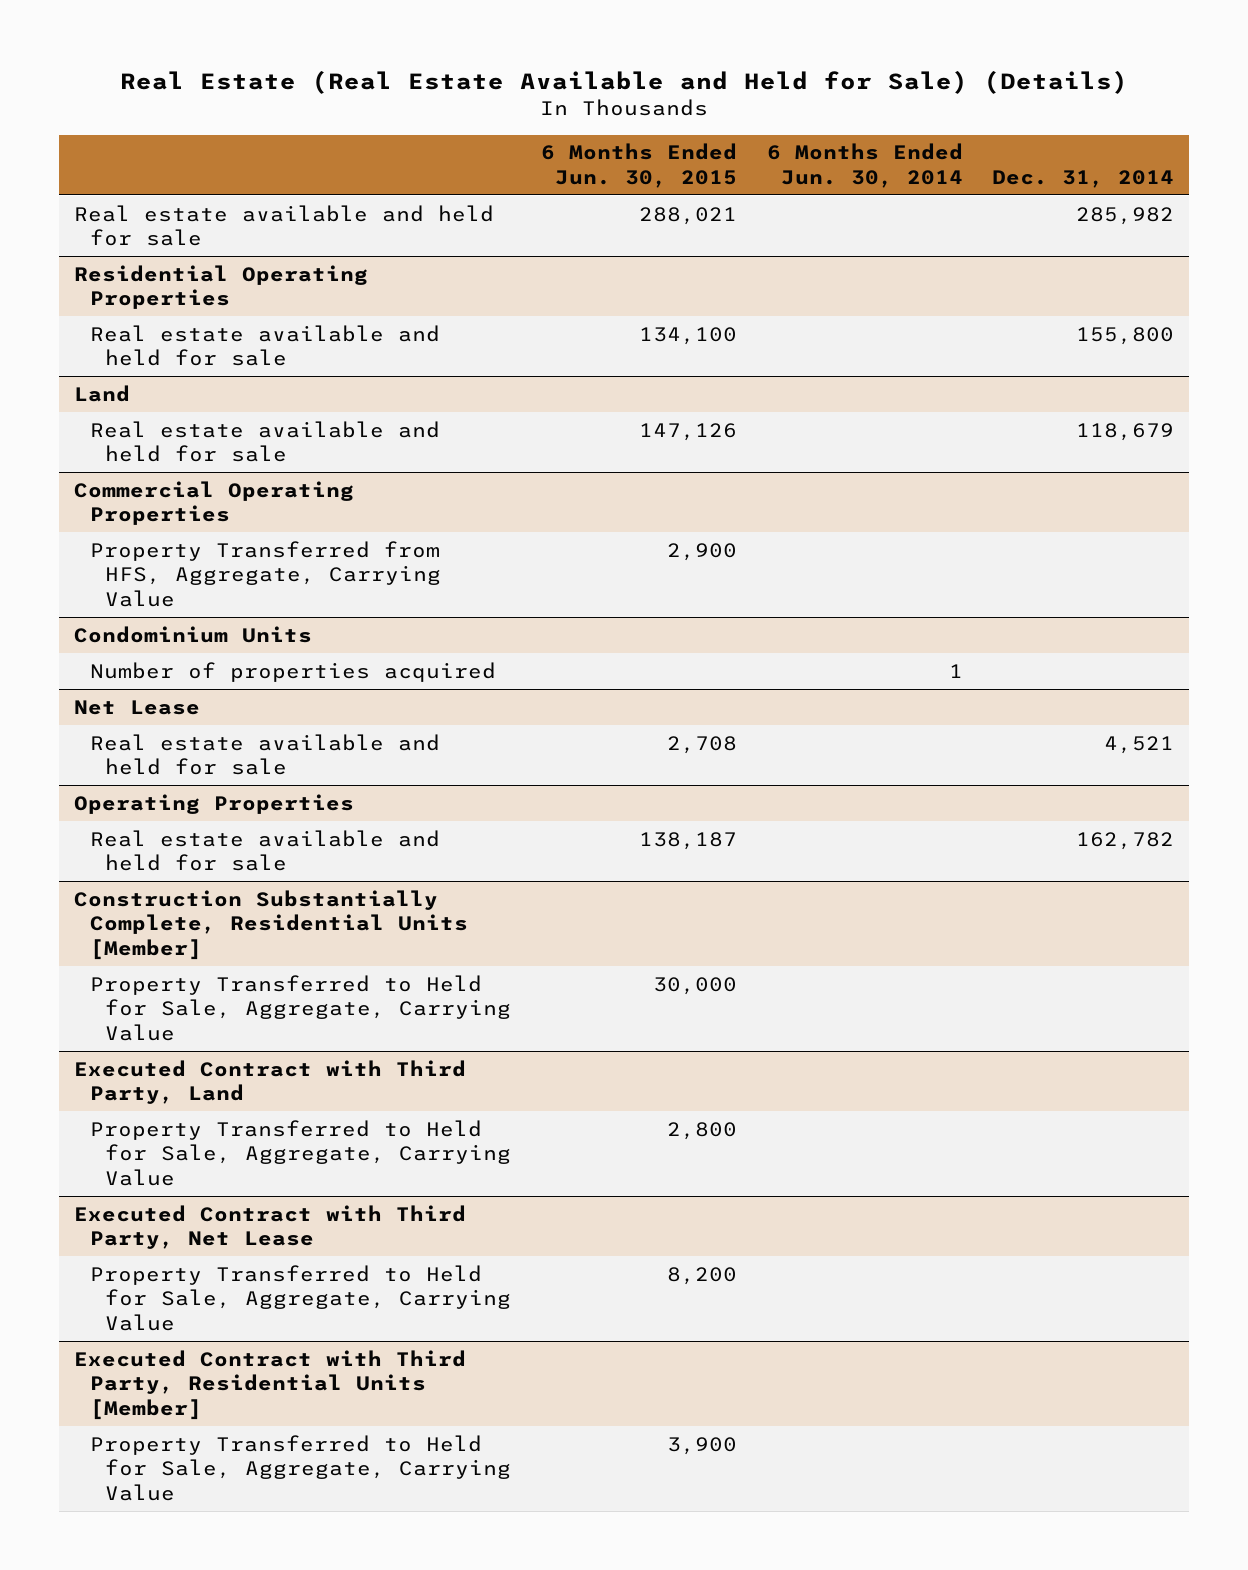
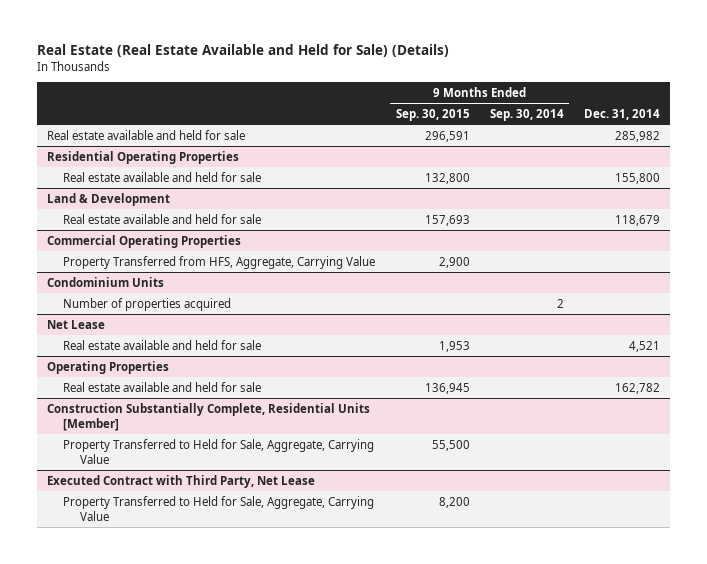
- | 6 Months Ended Jun. 30, 2015 | 6 Months Ended Jun. 30, 2014 | Dec. 31, 2014
+ | 9 Months Ended Sep. 30, 2015 | 9 Months Ended Sep. 30, 2014 | Dec. 31, 2014
- Land
+ Land & Development
- Executed Contract with Third Party, Land
- Property Transferred to Held for Sale, Aggregate, Carrying Value | 2,800 | |
- Executed Contract with Third Party, Residential Units [Member]
- Property Transferred to Held for Sale, Aggregate, Carrying Value | 3,900 | |

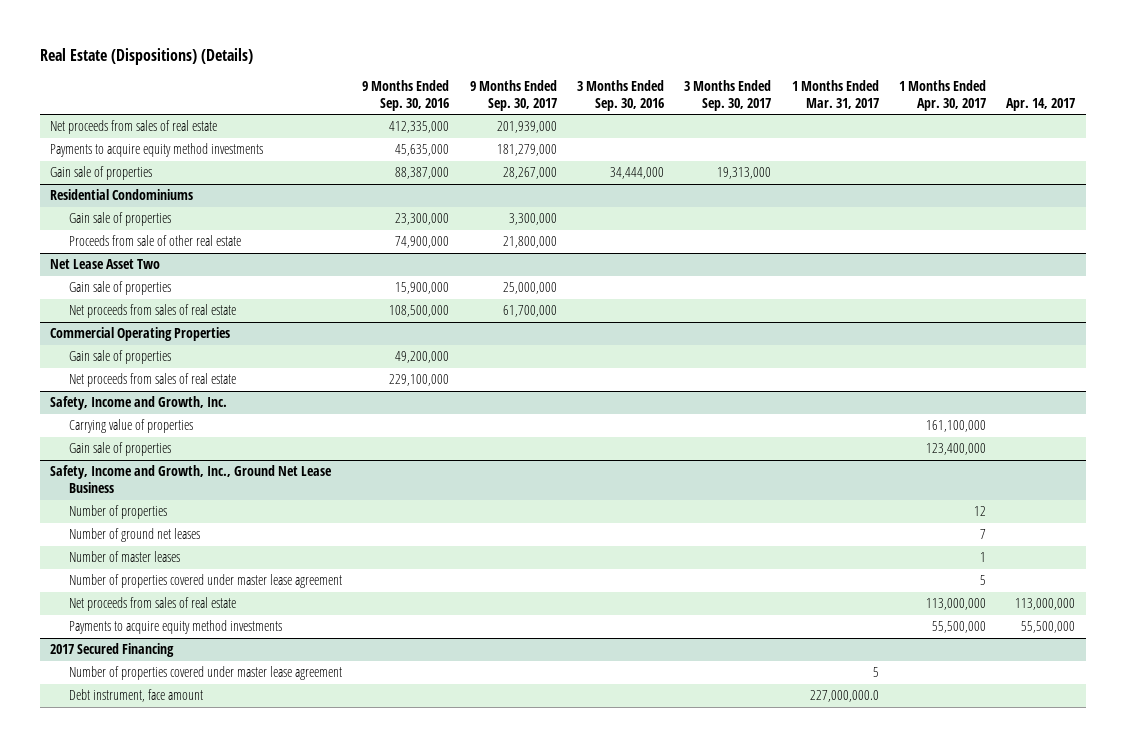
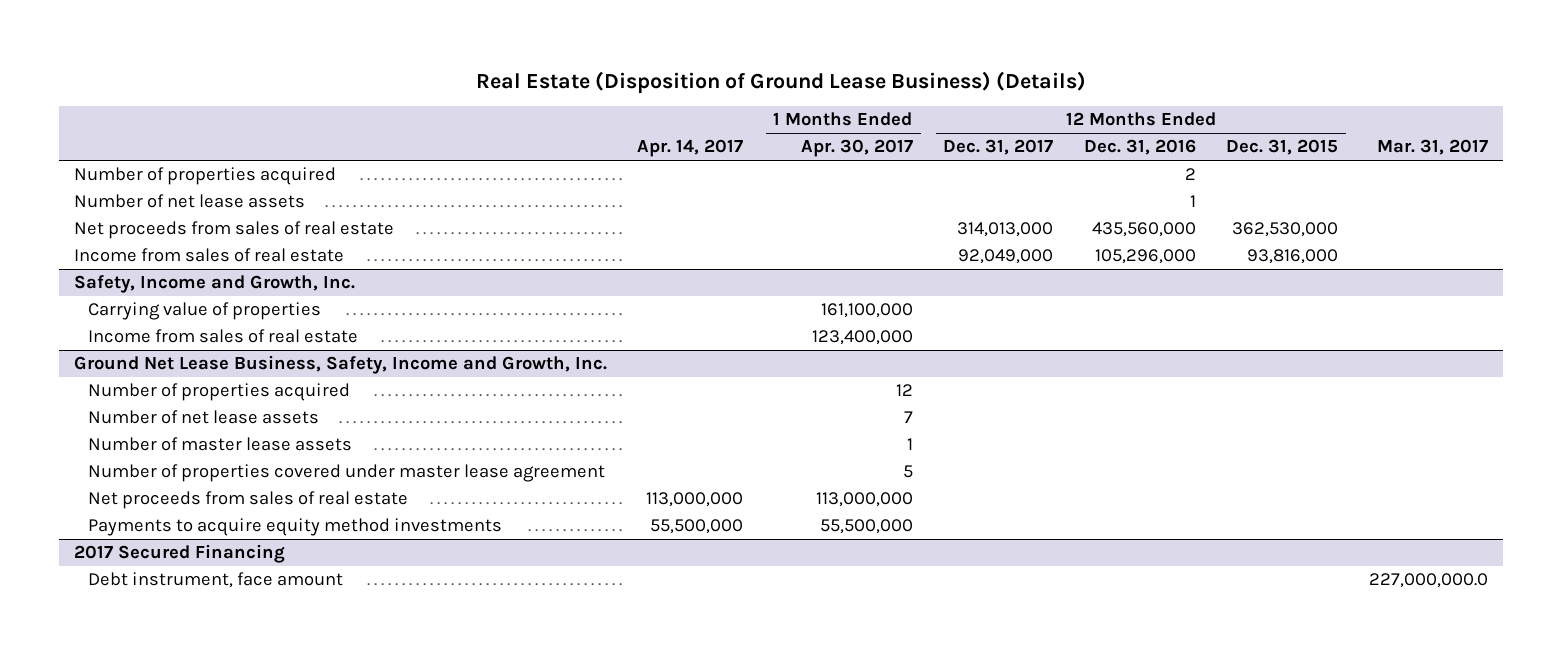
- Real Estate (Dispositions) (Details)
+ Real Estate (Disposition of Ground Lease Business) (Details)
- | 9 Months Ended Sep. 30, 2016 | 9 Months Ended Sep. 30, 2017 | 3 Months Ended Sep. 30, 2016 | 3 Months Ended Sep. 30, 2017 | 1 Months Ended Mar. 31, 2017 | 1 Months Ended Apr. 30, 2017 | Apr. 14, 2017
+ | Apr. 14, 2017 | 1 Months Ended Apr. 30, 2017 | 12 Months Ended Dec. 31, 2017 | 12 Months Ended Dec. 31, 2016 | 12 Months Ended Dec. 31, 2015 | Mar. 31, 2017
+ Number of properties acquired | | | | 2 | |
+ Number of net lease assets | | | | 1 | |
- Payments to acquire equity method investments | 45,635,000 | 181,279,000 | | | | |
- Gain sale of properties | 88,387,000 | 28,267,000 | 34,444,000 | 19,313,000 | | |
- Residential Condominiums
- Gain sale of properties | 23,300,000 | 3,300,000 | | | | |
- Proceeds from sale of other real estate | 74,900,000 | 21,800,000 | | | | |
- Net Lease Asset Two
- Gain sale of properties | 15,900,000 | 25,000,000 | | | | |
- Net proceeds from sales of real estate | 108,500,000 | 61,700,000 | | | | |
- Commercial Operating Properties
- Gain sale of properties | 49,200,000 | | | | | |
- Net proceeds from sales of real estate | 229,100,000 | | | | | |
+ Income from sales of real estate | | | 92,049,000 | 105,296,000 | 93,816,000 |
@ Safety, Income and Growth, Inc.
- Gain sale of properties | | | | | | 123,400,000 |
- Safety, Income and Growth, Inc., Ground Net Lease Business
- Number of properties | | | | | | 12 |
- Number of ground net leases | | | | | | 7 |
- Number of master leases | | | | | | 1 |
@ Safety, Income and Growth, Inc.
+ Income from sales of real estate | | 123,400,000 | | | |
+ Ground Net Lease Business, Safety, Income and Growth, Inc.
+ Number of properties acquired | | 12 | | | |
+ Number of net lease assets | | 7 | | | |
+ Number of master lease assets | | 1 | | | |
@ 2017 Secured Financing
- Number of properties covered under master lease agreement | | | | | 5 | |

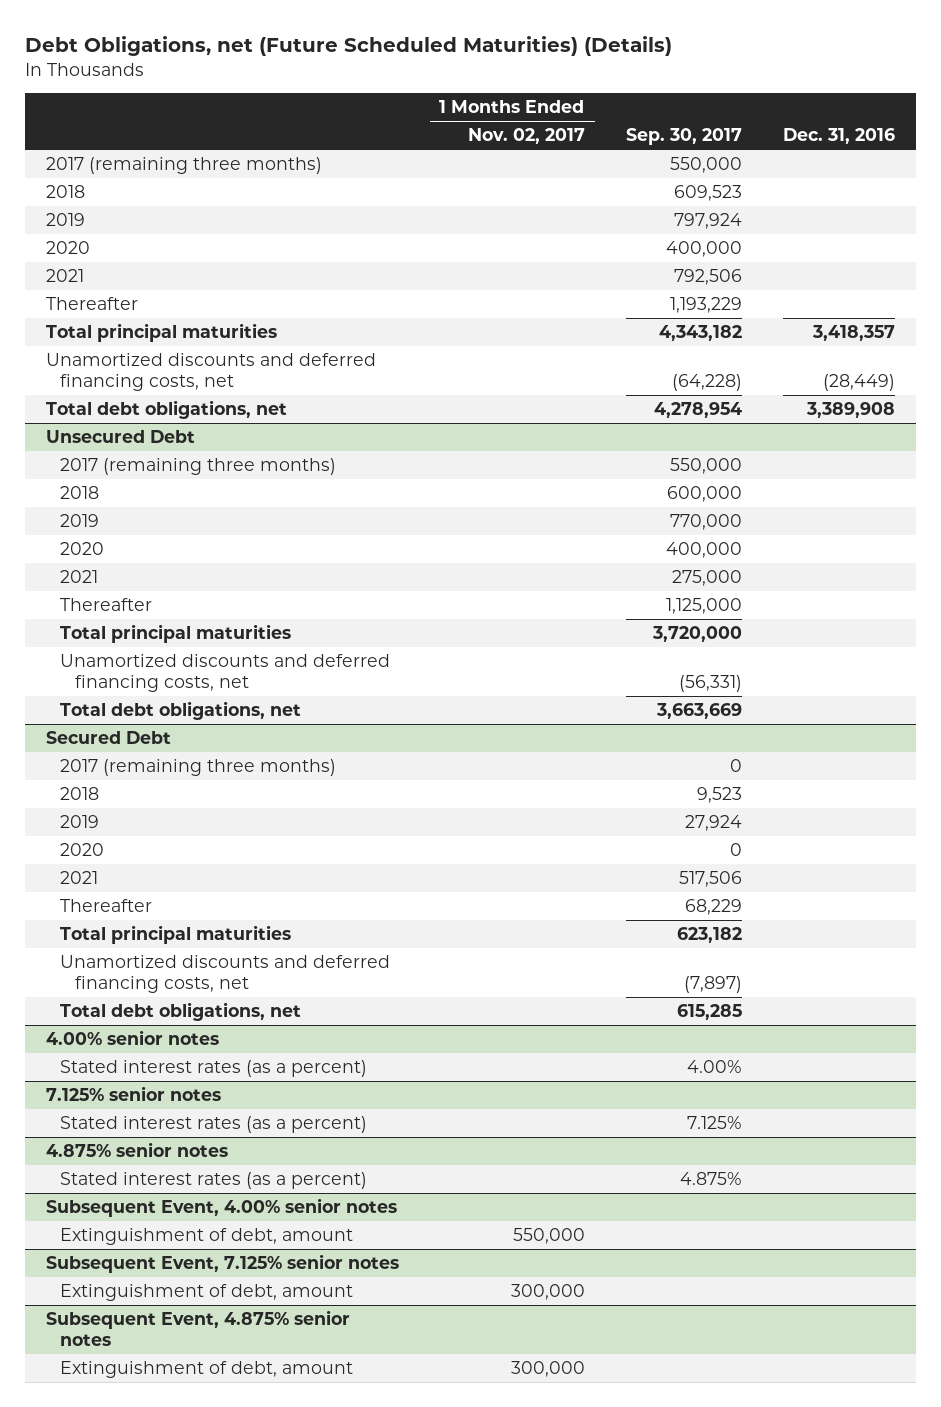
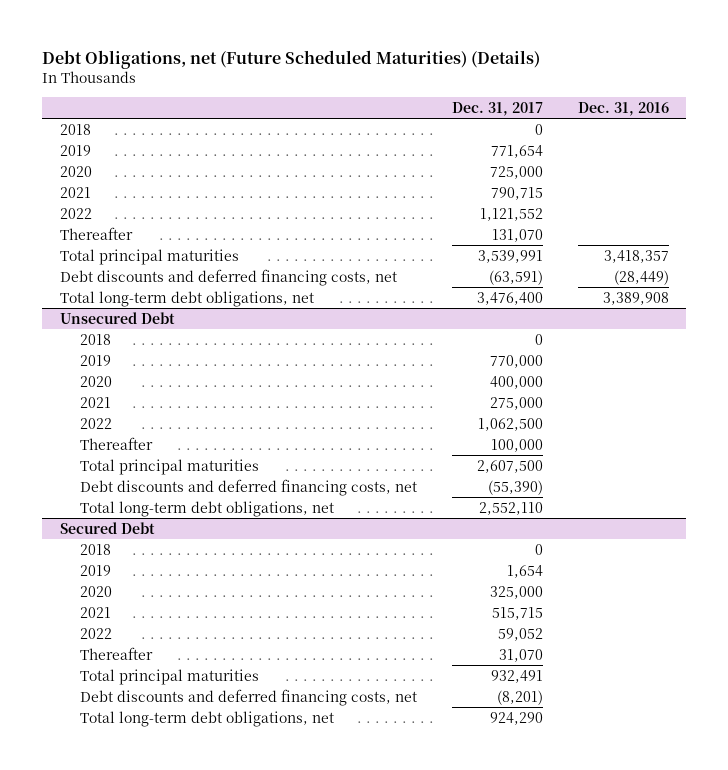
- | 1 Months Ended Nov. 02, 2017 | Sep. 30, 2017 | Dec. 31, 2016
+ | Dec. 31, 2017 | Dec. 31, 2016
- 2017 (remaining three months) | | 550,000 |
+ 2022 | 1,121,552 |
- Unamortized discounts and deferred financing costs, net | | (64,228) | (28,449)
- Total debt obligations, net | | 4,278,954 | 3,389,908
+ Debt discounts and deferred financing costs, net | (63,591) | (28,449)
+ Total long-term debt obligations, net | 3,476,400 | 3,389,908
@ Unsecured Debt
- 2017 (remaining three months) | | 550,000 |
+ 2022 | 1,062,500 |
- Unamortized discounts and deferred financing costs, net | | (56,331) |
- Total debt obligations, net | | 3,663,669 |
+ Debt discounts and deferred financing costs, net | (55,390) |
+ Total long-term debt obligations, net | 2,552,110 |
@ Secured Debt
- 2017 (remaining three months) | | 0 |
+ 2022 | 59,052 |
- Unamortized discounts and deferred financing costs, net | | (7,897) |
- Total debt obligations, net | | 615,285 |
- 4.00% senior notes
- Stated interest rates (as a percent) | | 4.00% |
- 7.125% senior notes
- Stated interest rates (as a percent) | | 7.125% |
- 4.875% senior notes
- Stated interest rates (as a percent) | | 4.875% |
- Subsequent Event, 4.00% senior notes
- Extinguishment of debt, amount | 550,000 | |
- Subsequent Event, 7.125% senior notes
- Extinguishment of debt, amount | 300,000 | |
- Subsequent Event, 4.875% senior notes
- Extinguishment of debt, amount | 300,000 | |
@ Secured Debt
+ Debt discounts and deferred financing costs, net | (8,201) |
+ Total long-term debt obligations, net | 924,290 |

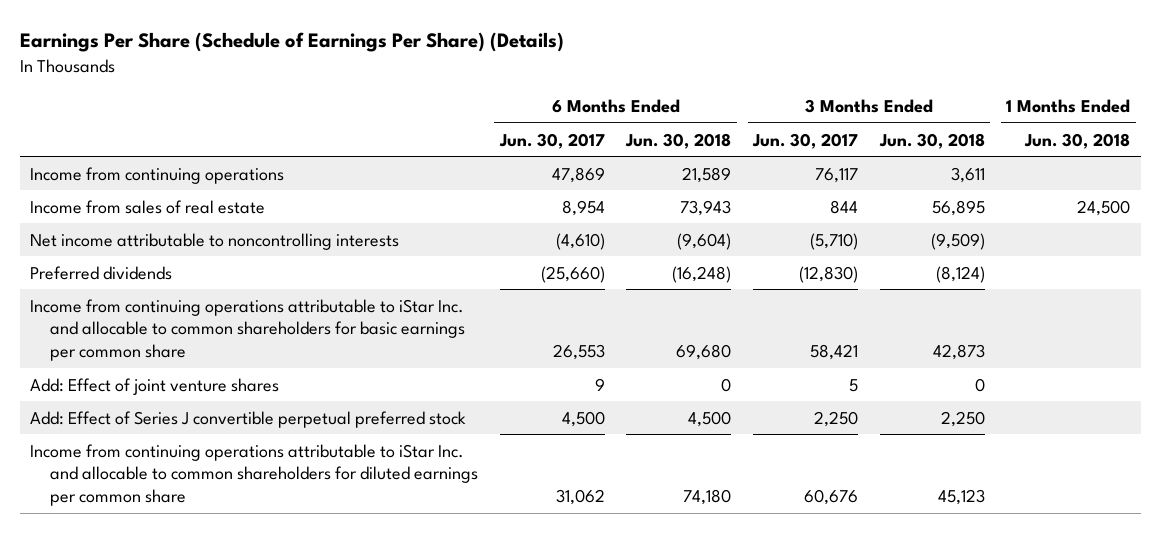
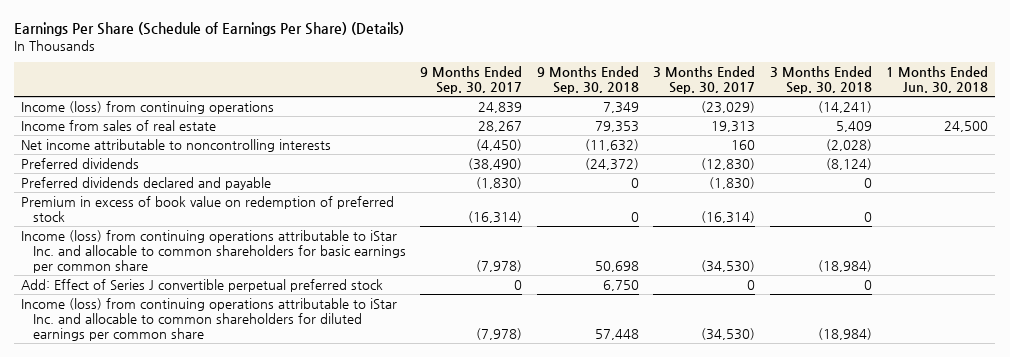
- | 6 Months Ended Jun. 30, 2017 | 6 Months Ended Jun. 30, 2018 | 3 Months Ended Jun. 30, 2017 | 3 Months Ended Jun. 30, 2018 | 1 Months Ended Jun. 30, 2018
+ | 9 Months Ended Sep. 30, 2017 | 9 Months Ended Sep. 30, 2018 | 3 Months Ended Sep. 30, 2017 | 3 Months Ended Sep. 30, 2018 | 1 Months Ended Jun. 30, 2018
- Income from continuing operations | 47,869 | 21,589 | 76,117 | 3,611 |
+ Income (loss) from continuing operations | 24,839 | 7,349 | (23,029) | (14,241) |
- Income from continuing operations attributable to iStar Inc. and allocable to common shareholders for basic earnings per common share | 26,553 | 69,680 | 58,421 | 42,873 |
- Add: Effect of joint venture shares | 9 | 0 | 5 | 0 |
+ Preferred dividends declared and payable | (1,830) | 0 | (1,830) | 0 |
+ Premium in excess of book value on redemption of preferred stock | (16,314) | 0 | (16,314) | 0 |
+ Income (loss) from continuing operations attributable to iStar Inc. and allocable to common shareholders for basic earnings per common share | (7,978) | 50,698 | (34,530) | (18,984) |
- Income from continuing operations attributable to iStar Inc. and allocable to common shareholders for diluted earnings per common share | 31,062 | 74,180 | 60,676 | 45,123 |
+ Income (loss) from continuing operations attributable to iStar Inc. and allocable to common shareholders for diluted earnings per common share | (7,978) | 57,448 | (34,530) | (18,984) |

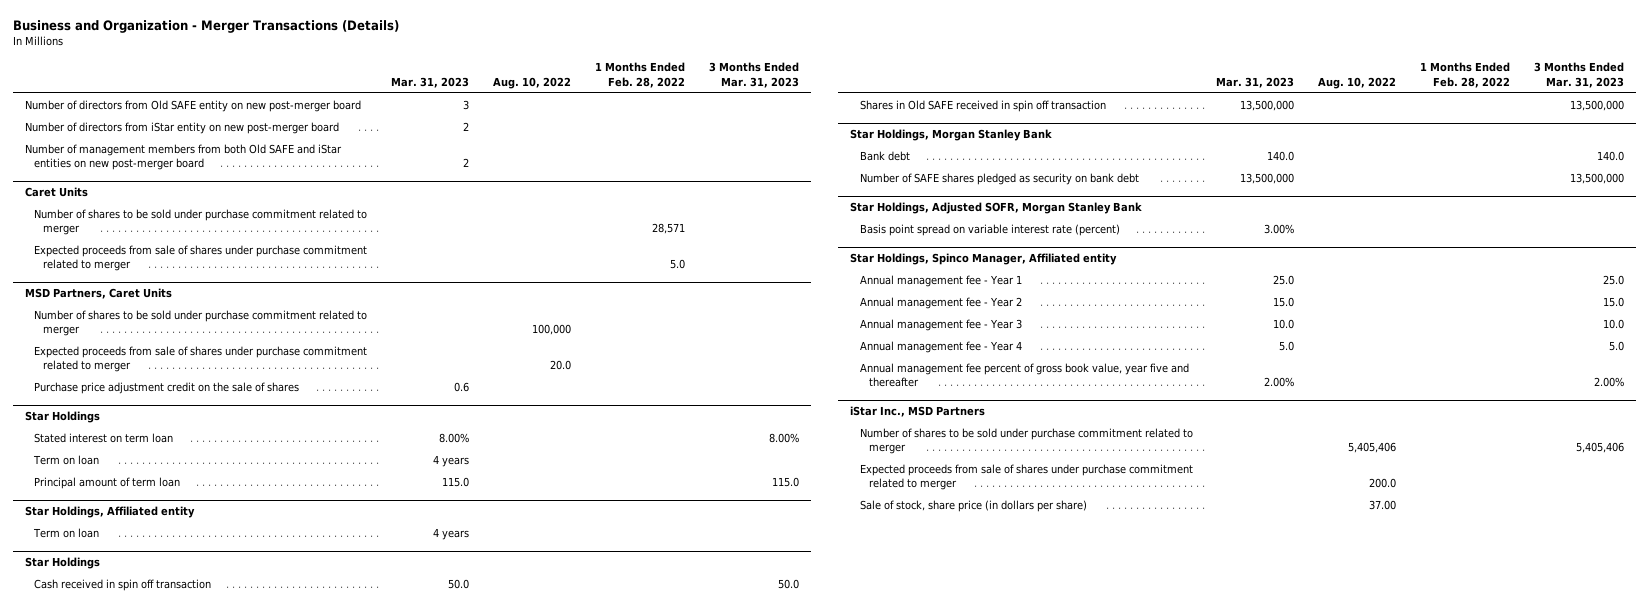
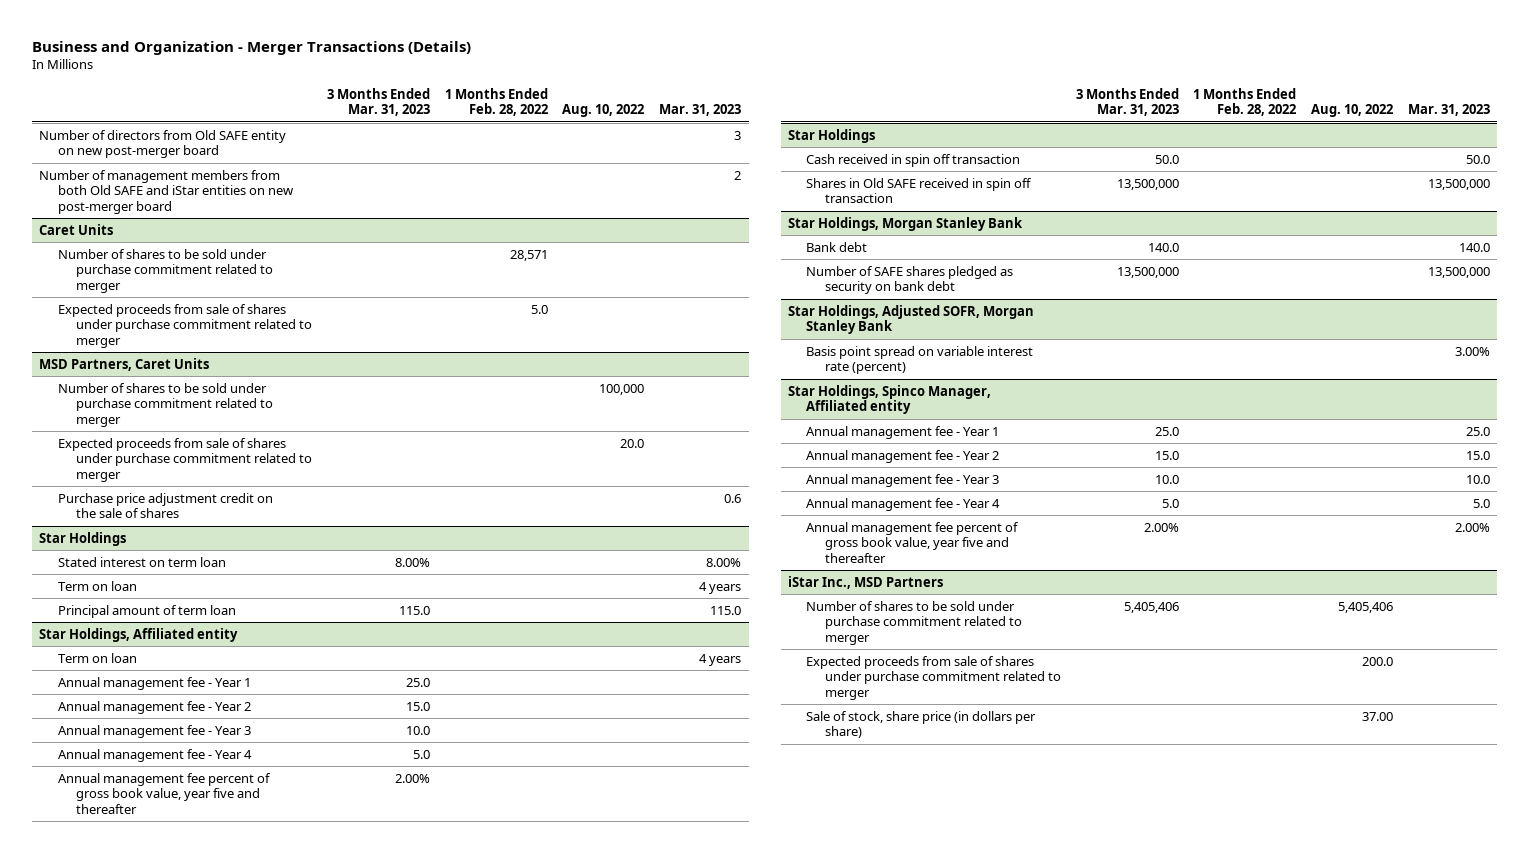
- | Mar. 31, 2023 | Aug. 10, 2022 | 1 Months Ended Feb. 28, 2022 | 3 Months Ended Mar. 31, 2023
+ | 3 Months Ended Mar. 31, 2023 | 1 Months Ended Feb. 28, 2022 | Aug. 10, 2022 | Mar. 31, 2023
- Number of directors from iStar entity on new post-merger board | 2 | | |
@ Star Holdings, Affiliated entity
+ Annual management fee - Year 1 | 25.0 | | |
+ Annual management fee - Year 2 | 15.0 | | |
+ Annual management fee - Year 3 | 10.0 | | |
+ Annual management fee - Year 4 | 5.0 | | |
+ Annual management fee percent of gross book value, year five and thereafter | 2.00% | | |

